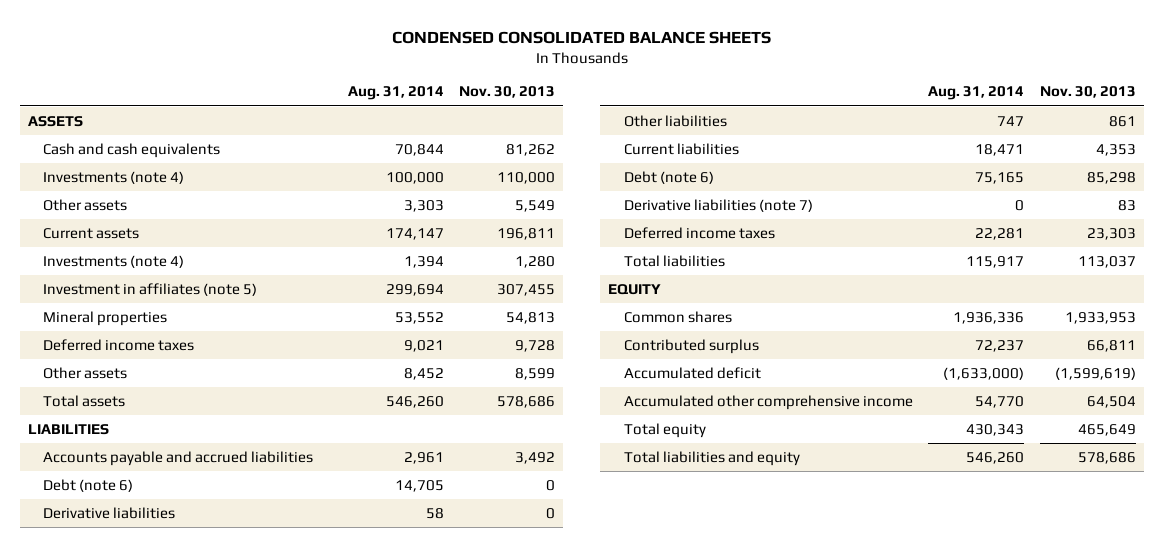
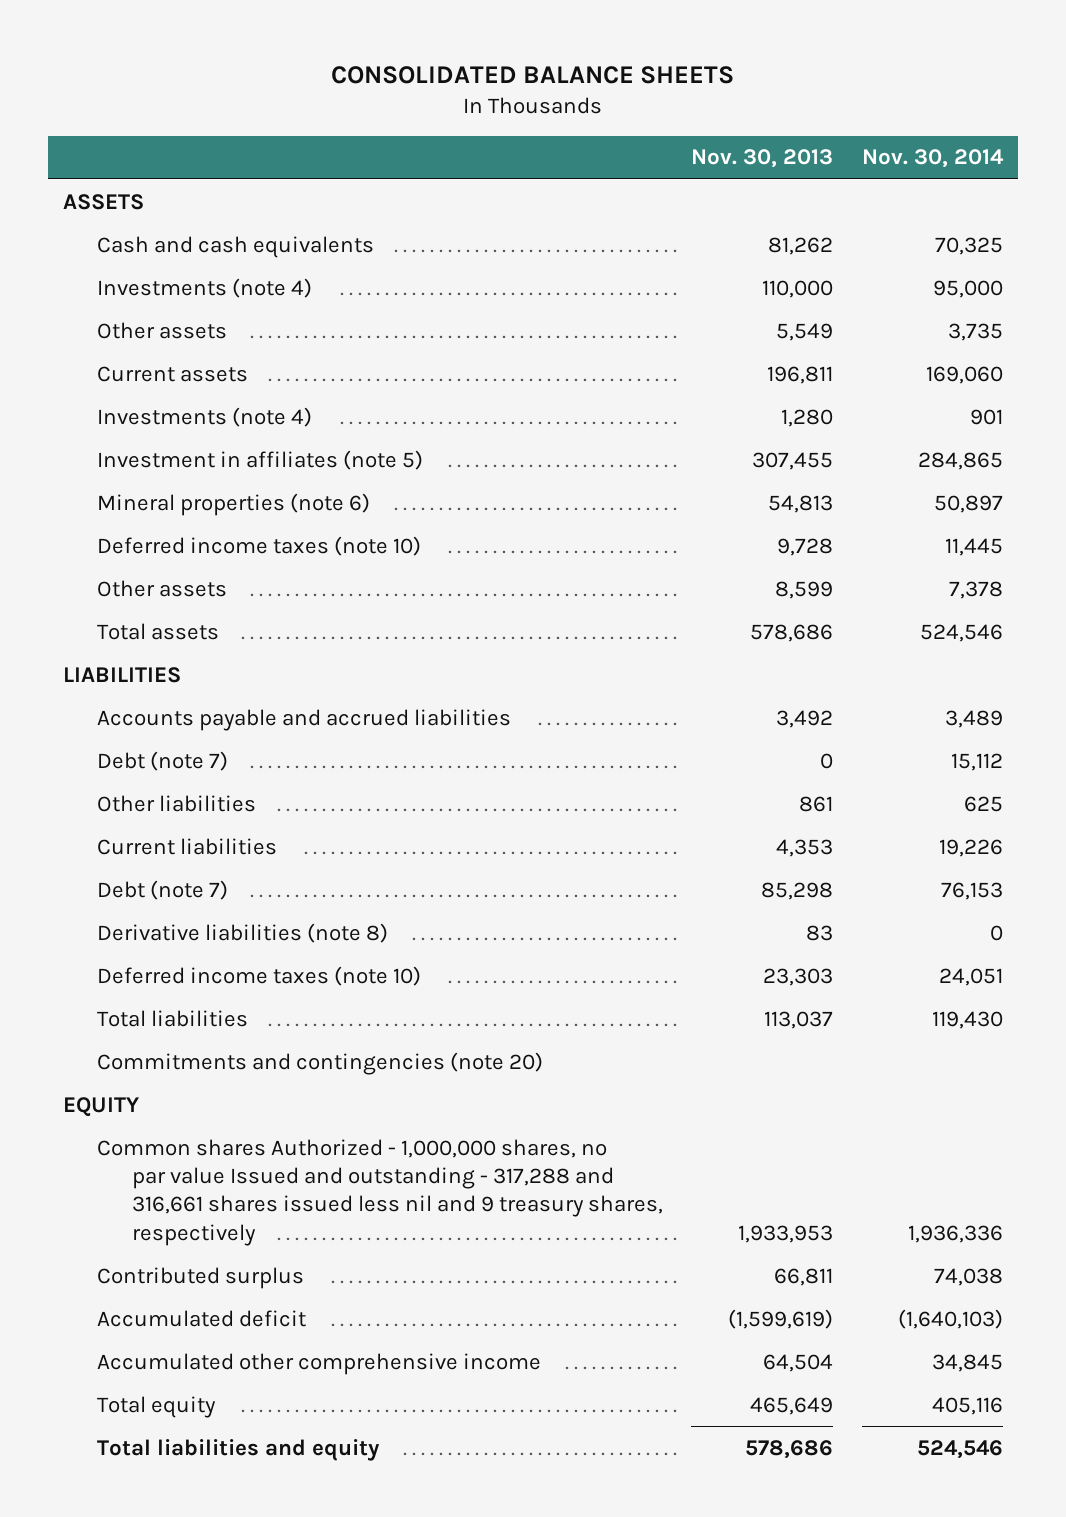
- CONDENSED CONSOLIDATED BALANCE SHEETS
+ CONSOLIDATED BALANCE SHEETS
- | Aug. 31, 2014 | Nov. 30, 2013
+ | Nov. 30, 2013 | Nov. 30, 2014
- Mineral properties | 53,552 | 54,813
- Deferred income taxes | 9,021 | 9,728
+ Mineral properties (note 6) | 54,813 | 50,897
+ Deferred income taxes (note 10) | 9,728 | 11,445
- Debt (note 6) | 14,705 | 0
- Derivative liabilities | 58 | 0
+ Debt (note 7) | 0 | 15,112
- Debt (note 6) | 75,165 | 85,298
- Derivative liabilities (note 7) | 0 | 83
- Deferred income taxes | 22,281 | 23,303
+ Debt (note 7) | 85,298 | 76,153
+ Derivative liabilities (note 8) | 83 | 0
+ Deferred income taxes (note 10) | 23,303 | 24,051
+ Commitments and contingencies (note 20)
- Common shares | 1,936,336 | 1,933,953
+ Common shares Authorized - 1,000,000 shares, no par value Issued and outstanding - 317,288 and 316,661 shares issued less nil and 9 treasury shares, respectively | 1,933,953 | 1,936,336

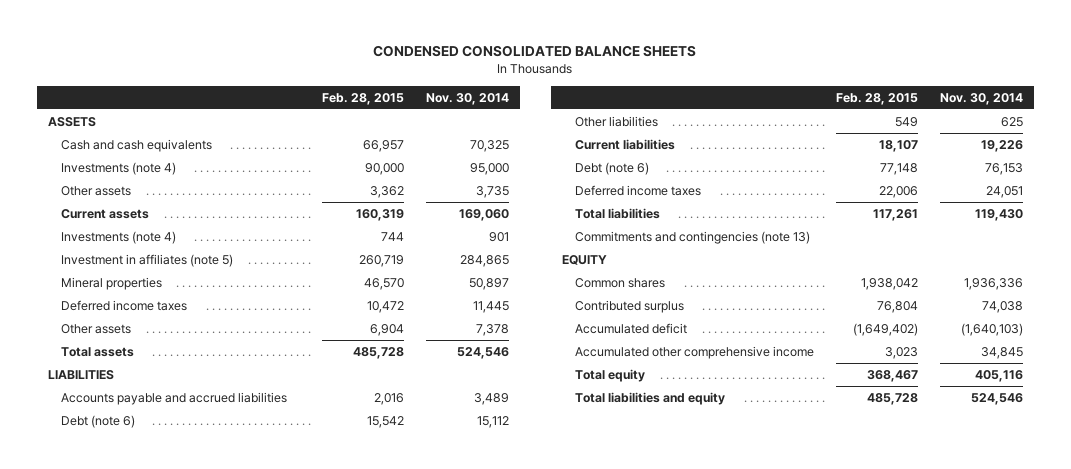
- CONSOLIDATED BALANCE SHEETS
+ CONDENSED CONSOLIDATED BALANCE SHEETS
- | Nov. 30, 2013 | Nov. 30, 2014
+ | Feb. 28, 2015 | Nov. 30, 2014
- Mineral properties (note 6) | 54,813 | 50,897
- Deferred income taxes (note 10) | 9,728 | 11,445
+ Mineral properties | 46,570 | 50,897
+ Deferred income taxes | 10,472 | 11,445
- Debt (note 7) | 0 | 15,112
+ Debt (note 6) | 15,542 | 15,112
- Debt (note 7) | 85,298 | 76,153
- Derivative liabilities (note 8) | 83 | 0
- Deferred income taxes (note 10) | 23,303 | 24,051
+ Debt (note 6) | 77,148 | 76,153
+ Deferred income taxes | 22,006 | 24,051
- Commitments and contingencies (note 20)
+ Commitments and contingencies (note 13)
- Common shares Authorized - 1,000,000 shares, no par value Issued and outstanding - 317,288 and 316,661 shares issued less nil and 9 treasury shares, respectively | 1,933,953 | 1,936,336
+ Common shares | 1,938,042 | 1,936,336

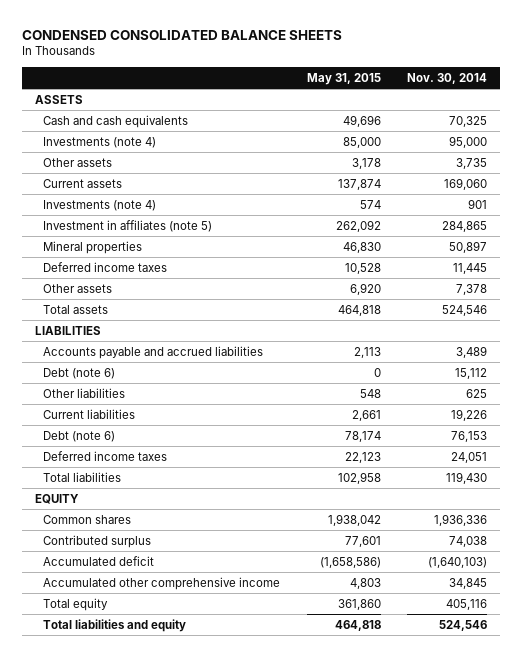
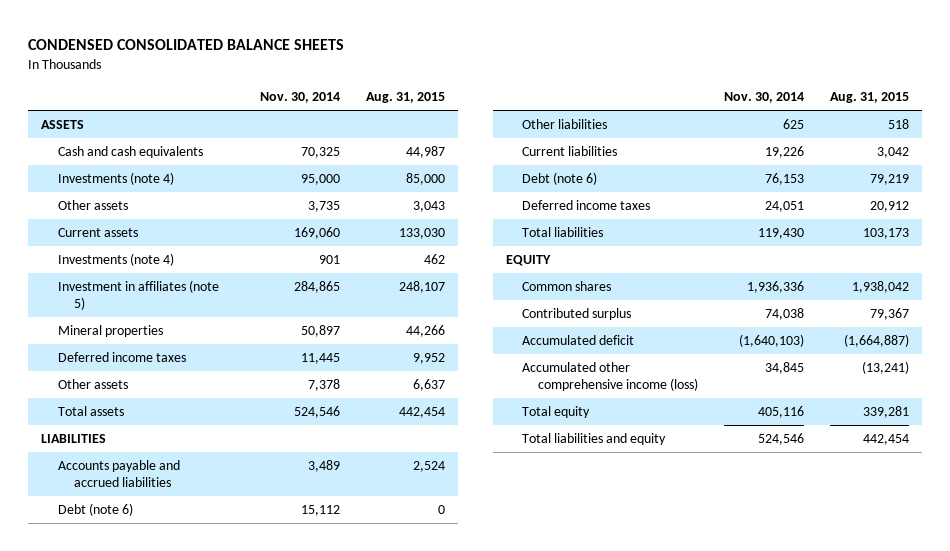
- | May 31, 2015 | Nov. 30, 2014
+ | Nov. 30, 2014 | Aug. 31, 2015
- Accumulated other comprehensive income | 4,803 | 34,845
+ Accumulated other comprehensive income (loss) | 34,845 | (13,241)

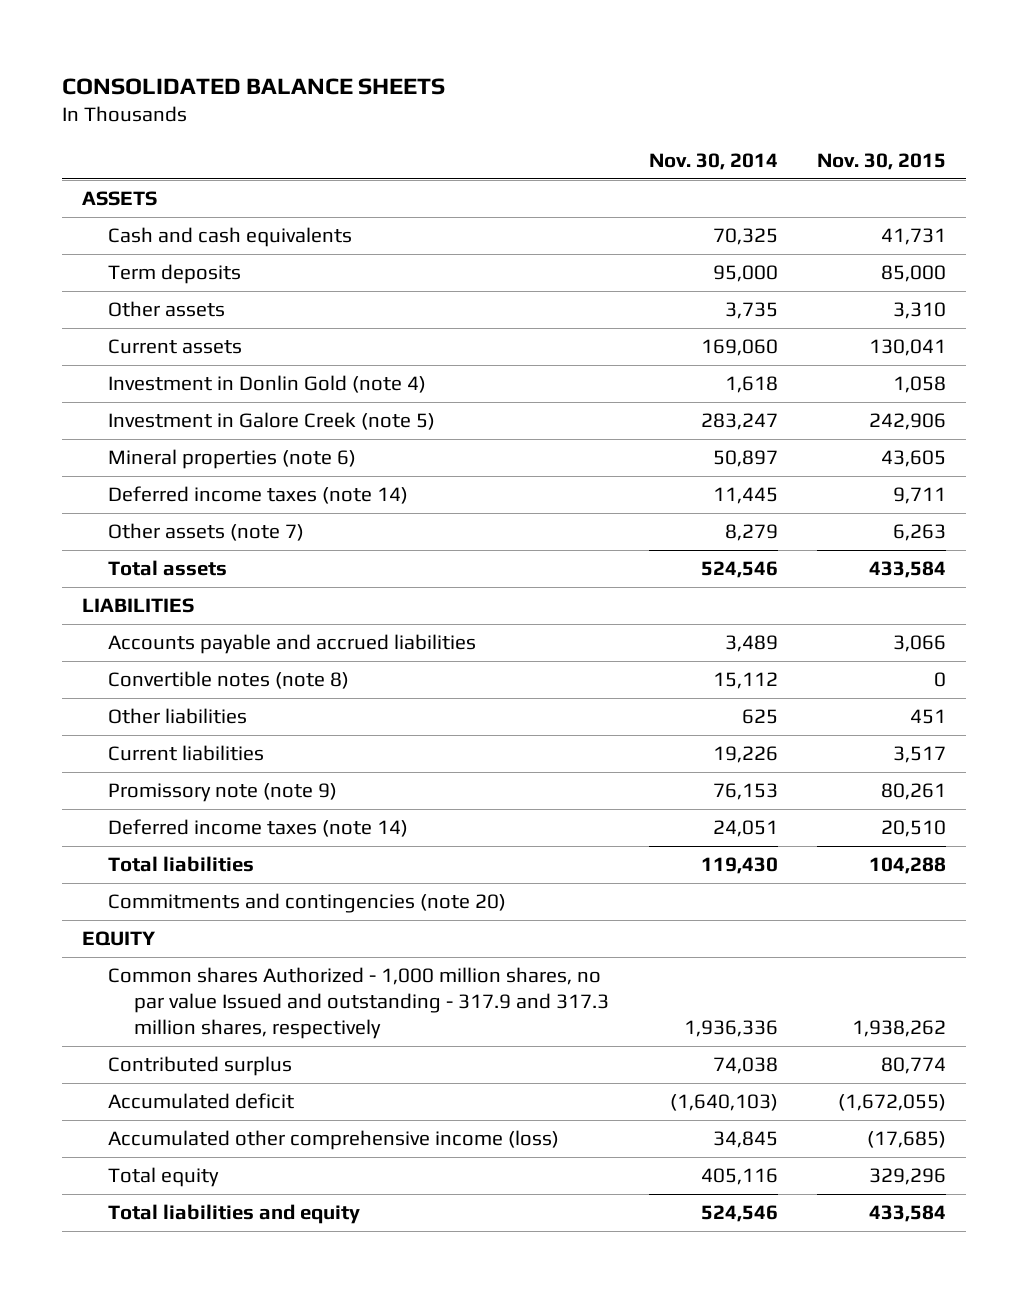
- CONDENSED CONSOLIDATED BALANCE SHEETS
+ CONSOLIDATED BALANCE SHEETS
- | Nov. 30, 2014 | Aug. 31, 2015
+ | Nov. 30, 2014 | Nov. 30, 2015
- Investments (note 4) | 95,000 | 85,000
+ Term deposits | 95,000 | 85,000
- Investments (note 4) | 901 | 462
- Investment in affiliates (note 5) | 284,865 | 248,107
- Mineral properties | 50,897 | 44,266
- Deferred income taxes | 11,445 | 9,952
- Other assets | 7,378 | 6,637
+ Investment in Donlin Gold (note 4) | 1,618 | 1,058
+ Investment in Galore Creek (note 5) | 283,247 | 242,906
+ Mineral properties (note 6) | 50,897 | 43,605
+ Deferred income taxes (note 14) | 11,445 | 9,711
+ Other assets (note 7) | 8,279 | 6,263
- Debt (note 6) | 15,112 | 0
+ Convertible notes (note 8) | 15,112 | 0
- Debt (note 6) | 76,153 | 79,219
- Deferred income taxes | 24,051 | 20,912
+ Promissory note (note 9) | 76,153 | 80,261
+ Deferred income taxes (note 14) | 24,051 | 20,510
+ Commitments and contingencies (note 20)
- Common shares | 1,936,336 | 1,938,042
+ Common shares Authorized - 1,000 million shares, no par value Issued and outstanding - 317.9 and 317.3 million shares, respectively | 1,936,336 | 1,938,262

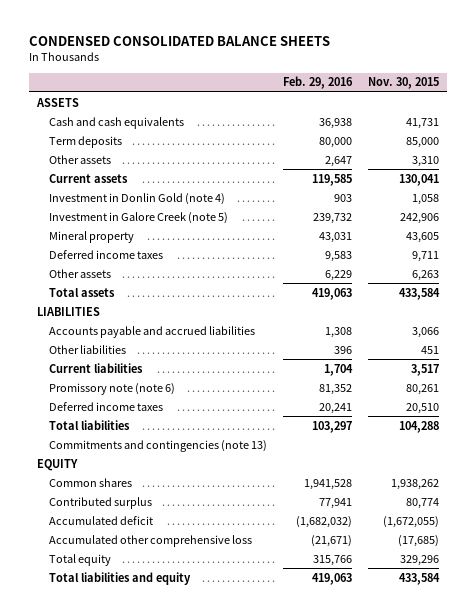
- CONSOLIDATED BALANCE SHEETS
+ CONDENSED CONSOLIDATED BALANCE SHEETS
- | Nov. 30, 2014 | Nov. 30, 2015
+ | Feb. 29, 2016 | Nov. 30, 2015
- Mineral properties (note 6) | 50,897 | 43,605
- Deferred income taxes (note 14) | 11,445 | 9,711
- Other assets (note 7) | 8,279 | 6,263
+ Mineral property | 43,031 | 43,605
+ Deferred income taxes | 9,583 | 9,711
+ Other assets | 6,229 | 6,263
- Convertible notes (note 8) | 15,112 | 0
- Promissory note (note 9) | 76,153 | 80,261
- Deferred income taxes (note 14) | 24,051 | 20,510
+ Promissory note (note 6) | 81,352 | 80,261
+ Deferred income taxes | 20,241 | 20,510
- Commitments and contingencies (note 20)
+ Commitments and contingencies (note 13)
- Common shares Authorized - 1,000 million shares, no par value Issued and outstanding - 317.9 and 317.3 million shares, respectively | 1,936,336 | 1,938,262
+ Common shares | 1,941,528 | 1,938,262
- Accumulated other comprehensive income (loss) | 34,845 | (17,685)
+ Accumulated other comprehensive loss | (21,671) | (17,685)

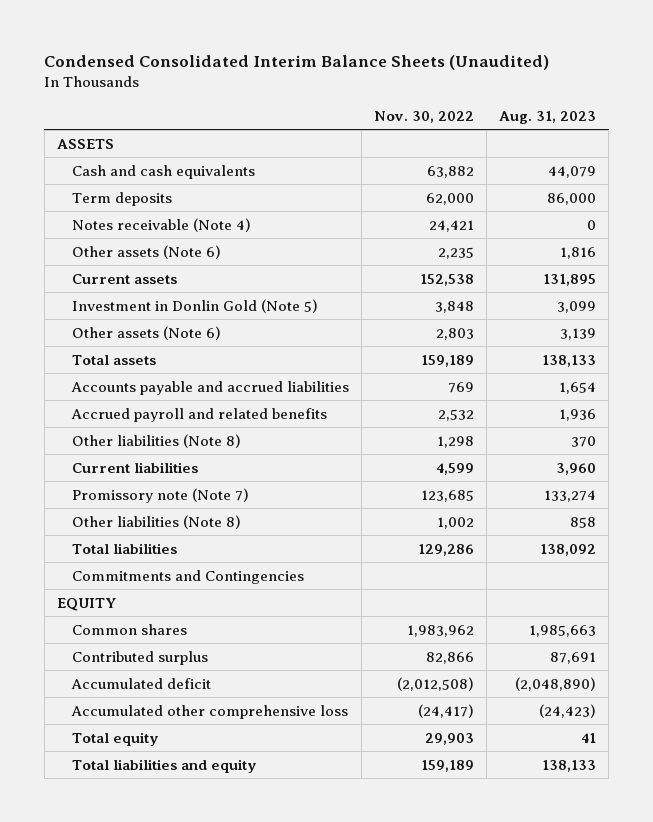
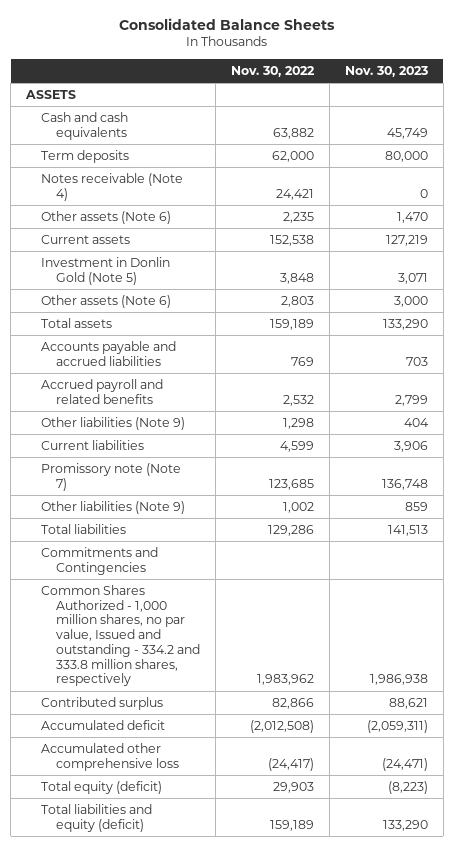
- Condensed Consolidated Interim Balance Sheets (Unaudited)
+ Consolidated Balance Sheets
- | Nov. 30, 2022 | Aug. 31, 2023
+ | Nov. 30, 2022 | Nov. 30, 2023
- Other liabilities (Note 8) | 1,298 | 370
+ Other liabilities (Note 9) | 1,298 | 404
- Other liabilities (Note 8) | 1,002 | 858
+ Other liabilities (Note 9) | 1,002 | 859
- EQUITY
- Common shares | 1,983,962 | 1,985,663
+ Common Shares Authorized - 1,000 million shares, no par value, Issued and outstanding - 334.2 and 333.8 million shares, respectively | 1,983,962 | 1,986,938
- Total equity | 29,903 | 41
- Total liabilities and equity | 159,189 | 138,133
+ Total equity (deficit) | 29,903 | (8,223)
+ Total liabilities and equity (deficit) | 159,189 | 133,290

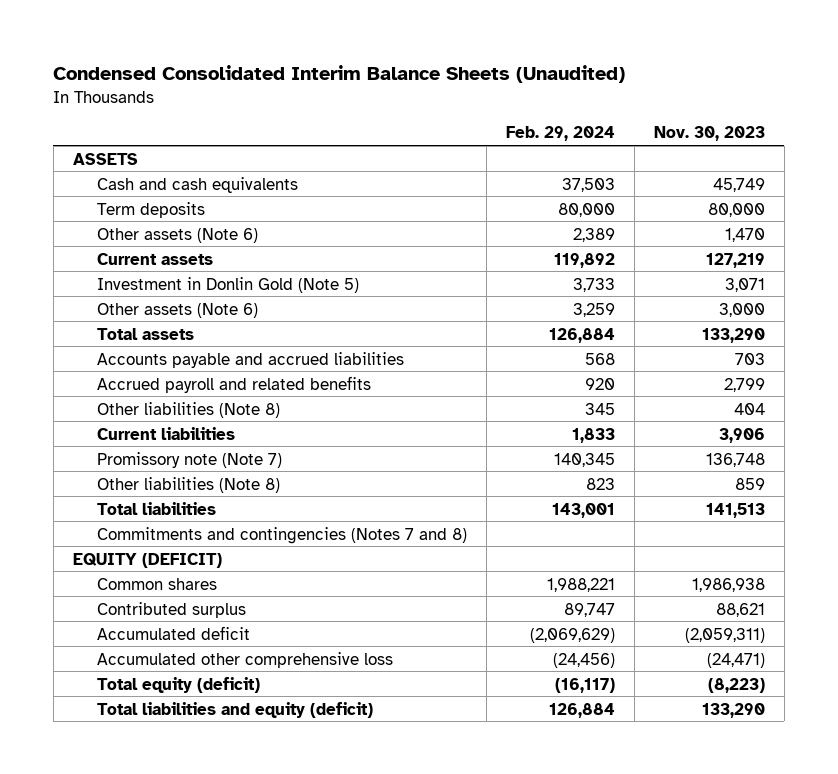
- Consolidated Balance Sheets
+ Condensed Consolidated Interim Balance Sheets (Unaudited)
- | Nov. 30, 2022 | Nov. 30, 2023
+ | Feb. 29, 2024 | Nov. 30, 2023
- Notes receivable (Note 4) | 24,421 | 0
- Other liabilities (Note 9) | 1,298 | 404
+ Other liabilities (Note 8) | 345 | 404
- Other liabilities (Note 9) | 1,002 | 859
+ Other liabilities (Note 8) | 823 | 859
- Commitments and Contingencies
- Common Shares Authorized - 1,000 million shares, no par value, Issued and outstanding - 334.2 and 333.8 million shares, respectively | 1,983,962 | 1,986,938
+ Commitments and contingencies (Notes 7 and 8)
+ EQUITY (DEFICIT)
+ Common shares | 1,988,221 | 1,986,938

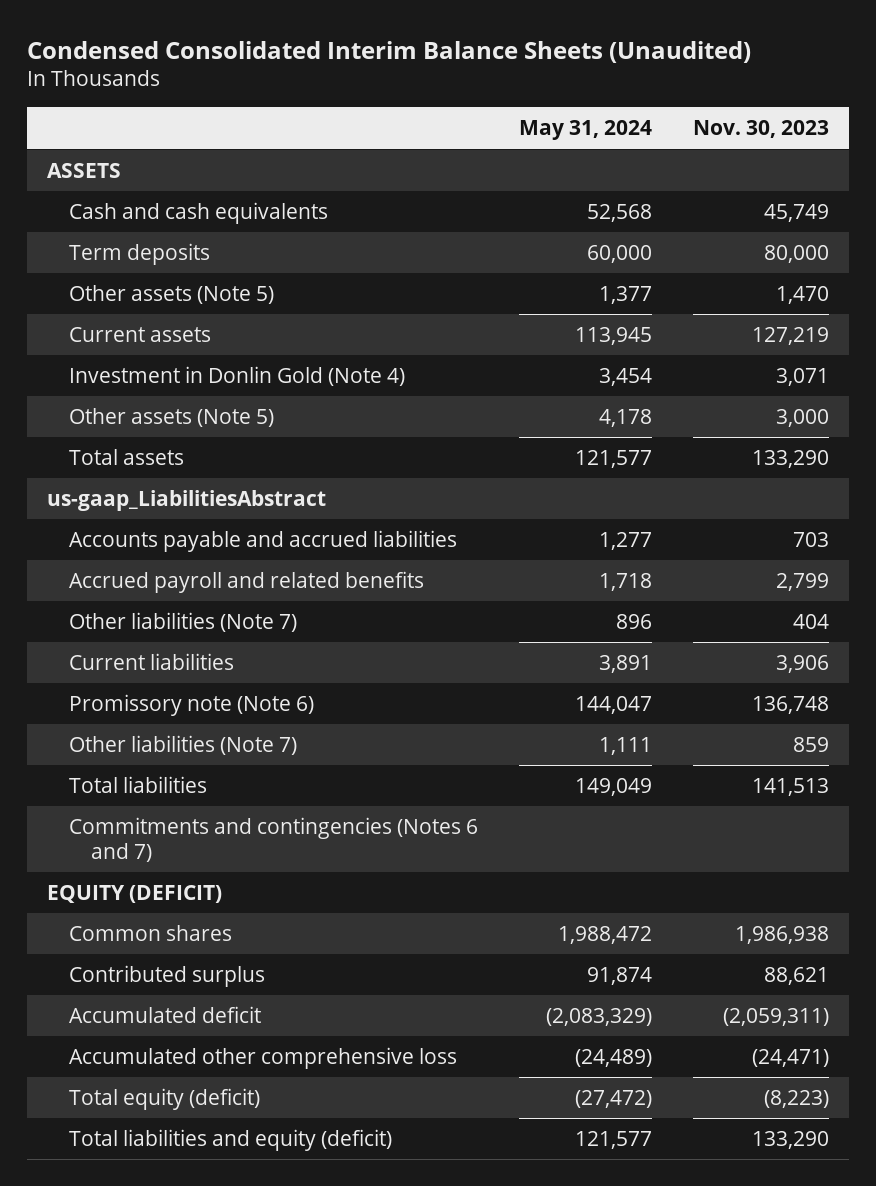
- | Feb. 29, 2024 | Nov. 30, 2023
+ | May 31, 2024 | Nov. 30, 2023
- Other assets (Note 6) | 2,389 | 1,470
+ Other assets (Note 5) | 1,377 | 1,470
- Investment in Donlin Gold (Note 5) | 3,733 | 3,071
- Other assets (Note 6) | 3,259 | 3,000
+ Investment in Donlin Gold (Note 4) | 3,454 | 3,071
+ Other assets (Note 5) | 4,178 | 3,000
+ us-gaap_LiabilitiesAbstract
- Other liabilities (Note 8) | 345 | 404
+ Other liabilities (Note 7) | 896 | 404
- Promissory note (Note 7) | 140,345 | 136,748
- Other liabilities (Note 8) | 823 | 859
+ Promissory note (Note 6) | 144,047 | 136,748
+ Other liabilities (Note 7) | 1,111 | 859
- Commitments and contingencies (Notes 7 and 8)
+ Commitments and contingencies (Notes 6 and 7)

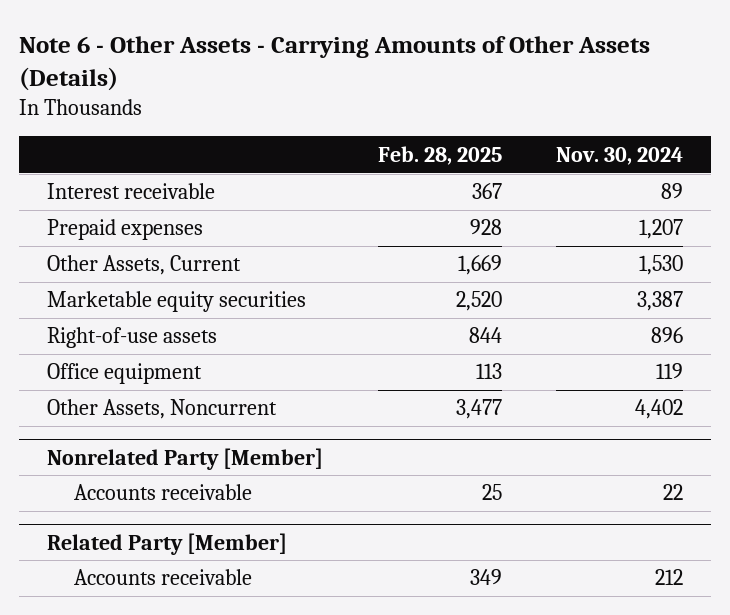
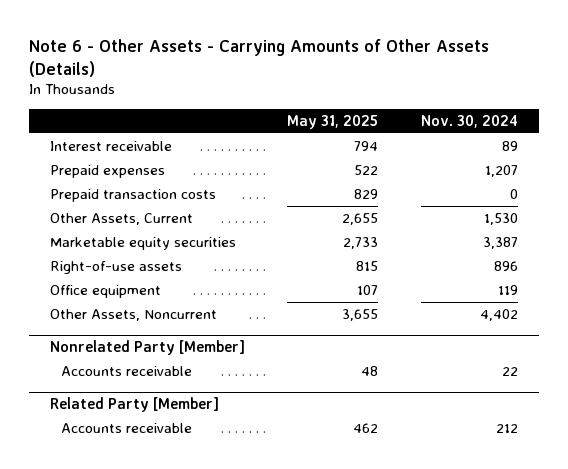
- | Feb. 28, 2025 | Nov. 30, 2024
+ | May 31, 2025 | Nov. 30, 2024
+ Prepaid transaction costs | 829 | 0

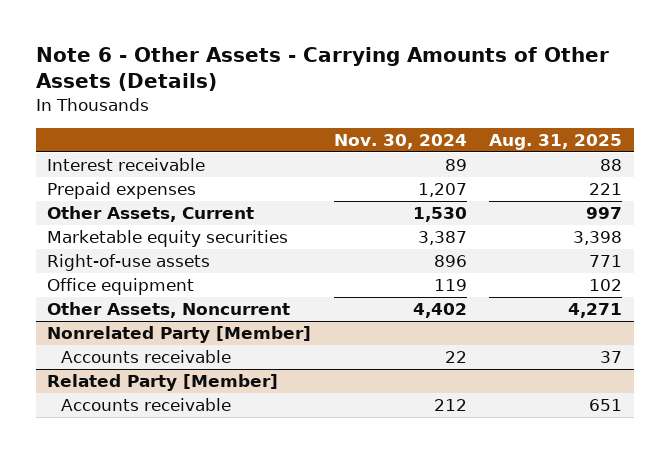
- | May 31, 2025 | Nov. 30, 2024
+ | Nov. 30, 2024 | Aug. 31, 2025
- Prepaid transaction costs | 829 | 0

